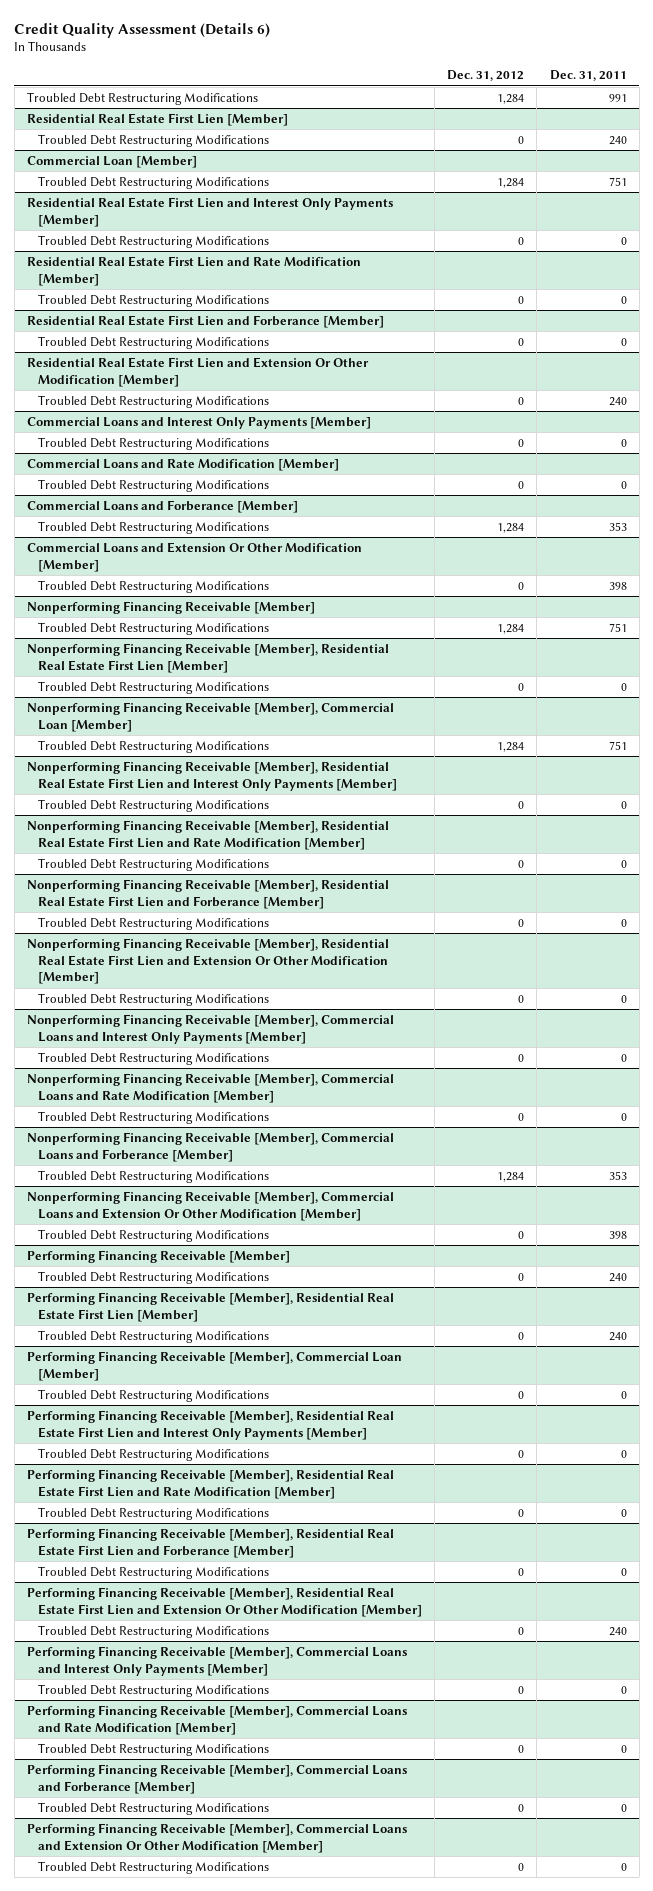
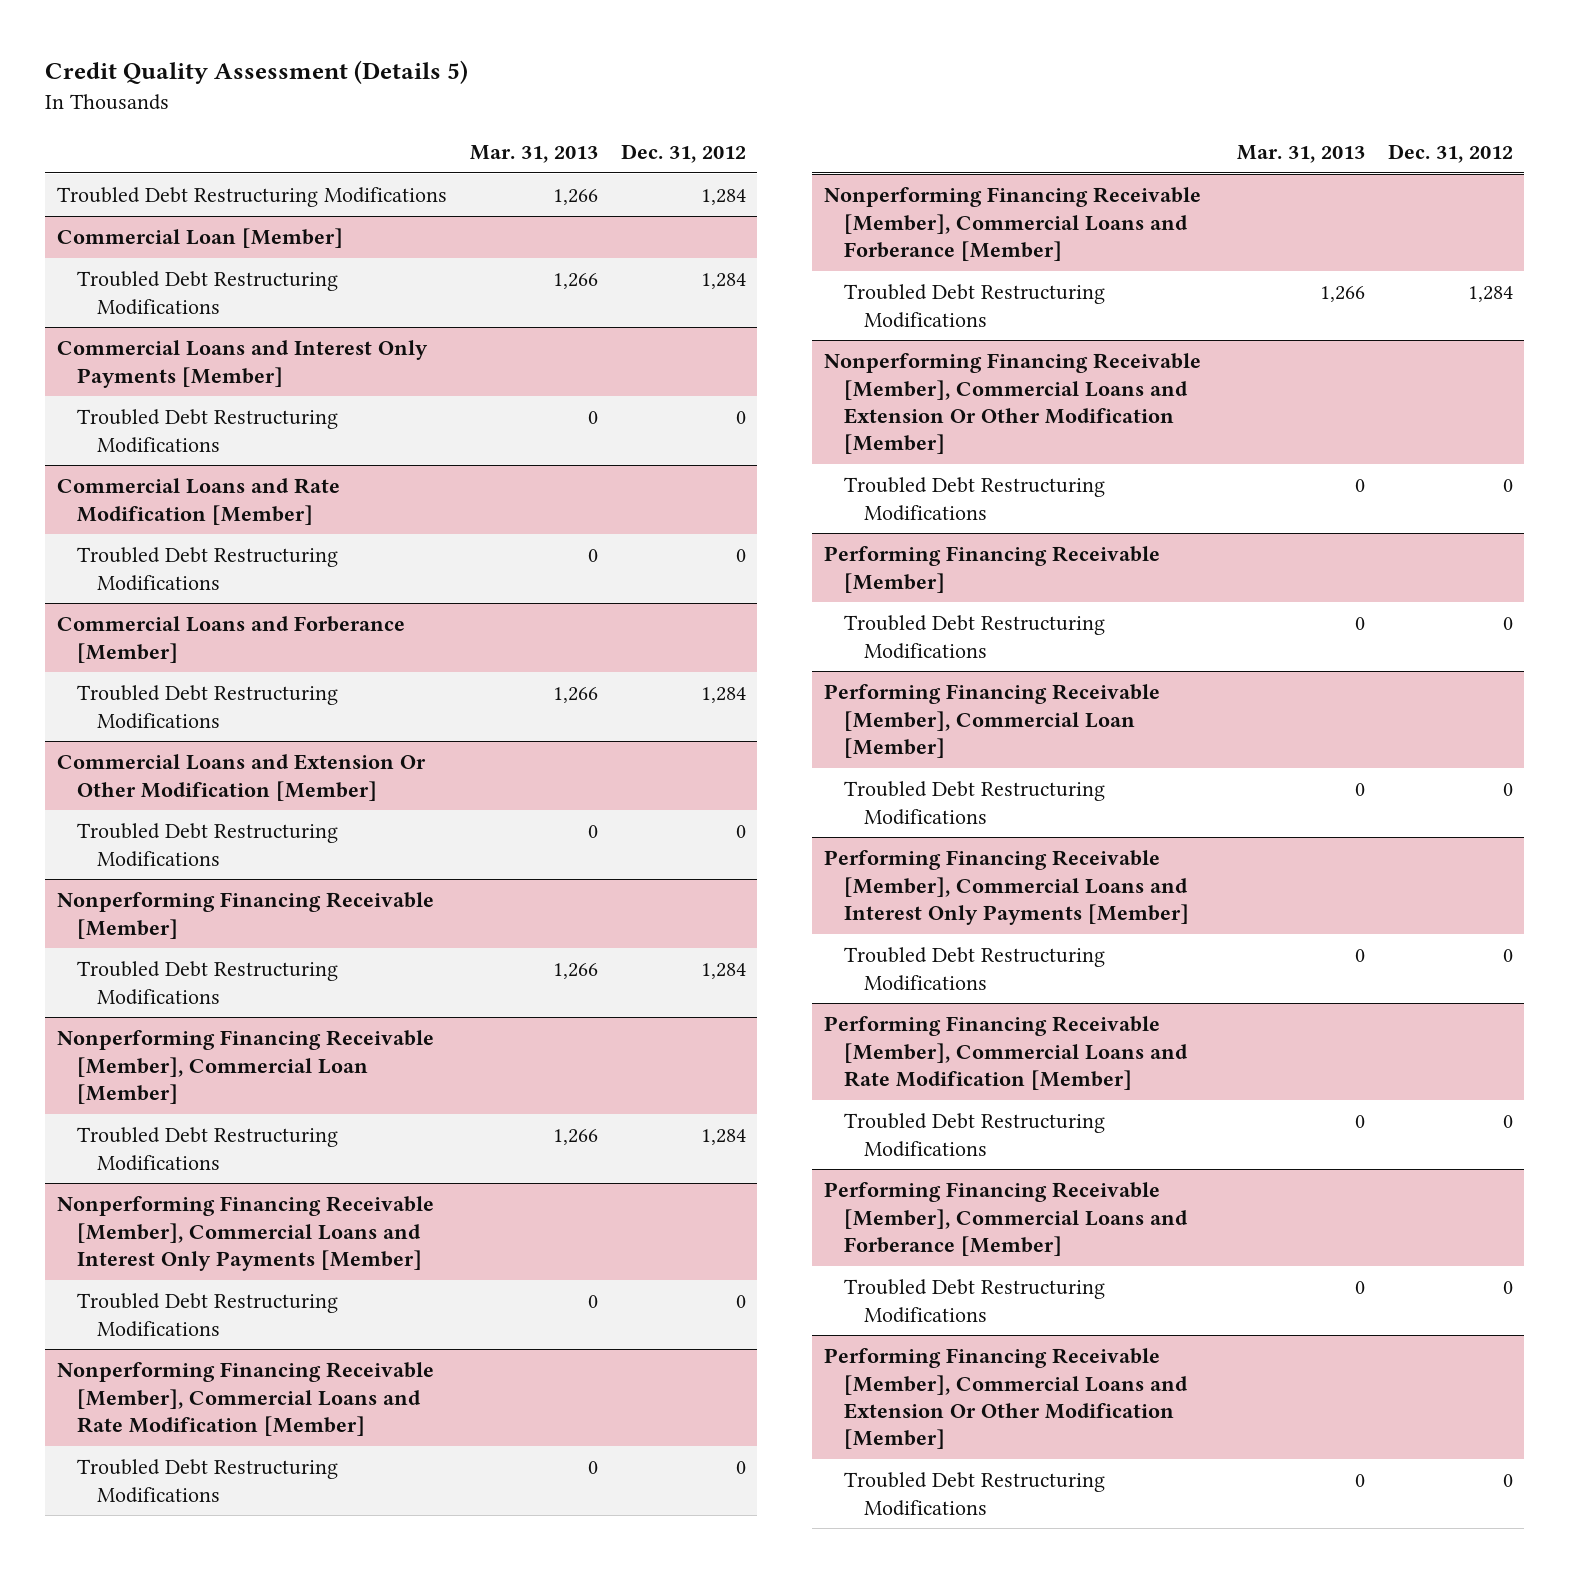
- Credit Quality Assessment (Details 6)
+ Credit Quality Assessment (Details 5)
- | Dec. 31, 2012 | Dec. 31, 2011
+ | Mar. 31, 2013 | Dec. 31, 2012
- Residential Real Estate First Lien [Member]
- Troubled Debt Restructuring Modifications | 0 | 240
- Residential Real Estate First Lien and Interest Only Payments [Member]
- Troubled Debt Restructuring Modifications | 0 | 0
- Residential Real Estate First Lien and Rate Modification [Member]
- Troubled Debt Restructuring Modifications | 0 | 0
- Residential Real Estate First Lien and Forberance [Member]
- Troubled Debt Restructuring Modifications | 0 | 0
- Residential Real Estate First Lien and Extension Or Other Modification [Member]
- Troubled Debt Restructuring Modifications | 0 | 240
- Nonperforming Financing Receivable [Member], Residential Real Estate First Lien [Member]
- Troubled Debt Restructuring Modifications | 0 | 0
- Nonperforming Financing Receivable [Member], Residential Real Estate First Lien and Interest Only Payments [Member]
- Troubled Debt Restructuring Modifications | 0 | 0
- Nonperforming Financing Receivable [Member], Residential Real Estate First Lien and Rate Modification [Member]
- Troubled Debt Restructuring Modifications | 0 | 0
- Nonperforming Financing Receivable [Member], Residential Real Estate First Lien and Forberance [Member]
- Troubled Debt Restructuring Modifications | 0 | 0
- Nonperforming Financing Receivable [Member], Residential Real Estate First Lien and Extension Or Other Modification [Member]
- Troubled Debt Restructuring Modifications | 0 | 0
- Performing Financing Receivable [Member], Residential Real Estate First Lien [Member]
- Troubled Debt Restructuring Modifications | 0 | 240
- Performing Financing Receivable [Member], Residential Real Estate First Lien and Interest Only Payments [Member]
- Troubled Debt Restructuring Modifications | 0 | 0
- Performing Financing Receivable [Member], Residential Real Estate First Lien and Rate Modification [Member]
- Troubled Debt Restructuring Modifications | 0 | 0
- Performing Financing Receivable [Member], Residential Real Estate First Lien and Forberance [Member]
- Troubled Debt Restructuring Modifications | 0 | 0
- Performing Financing Receivable [Member], Residential Real Estate First Lien and Extension Or Other Modification [Member]
- Troubled Debt Restructuring Modifications | 0 | 240

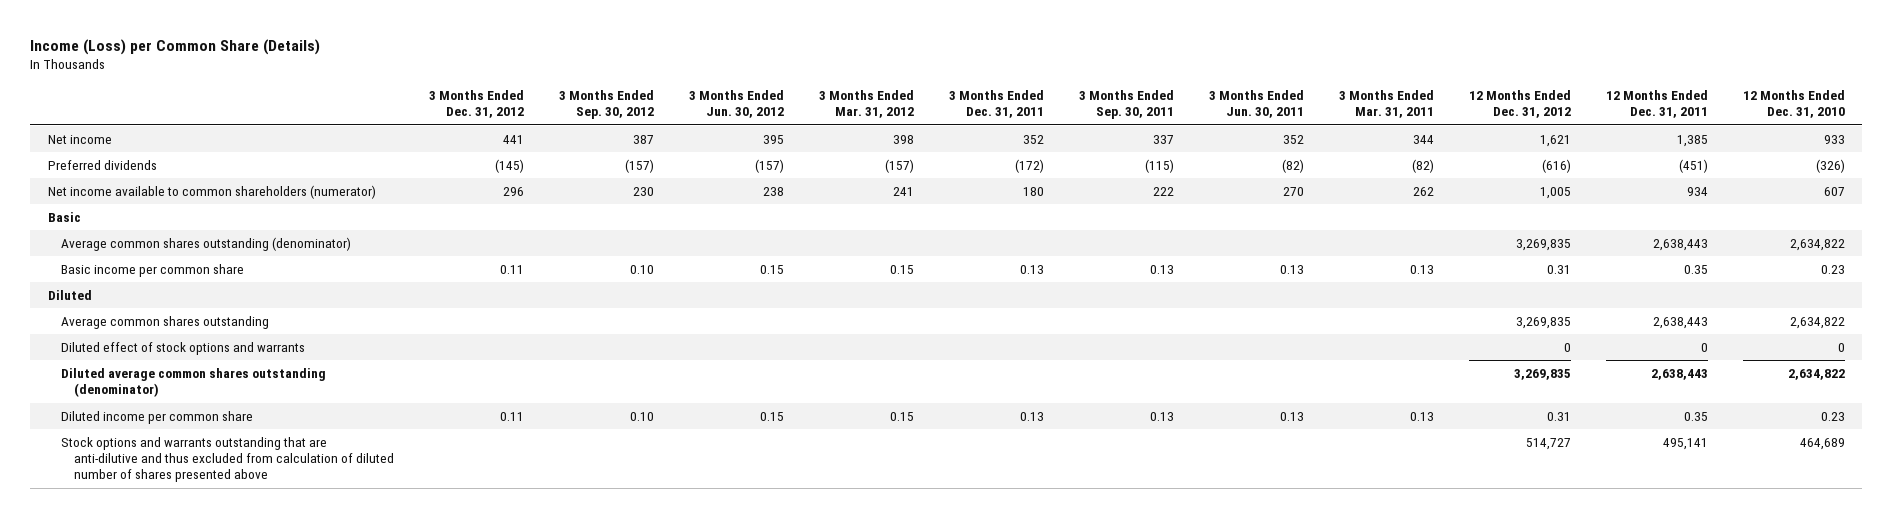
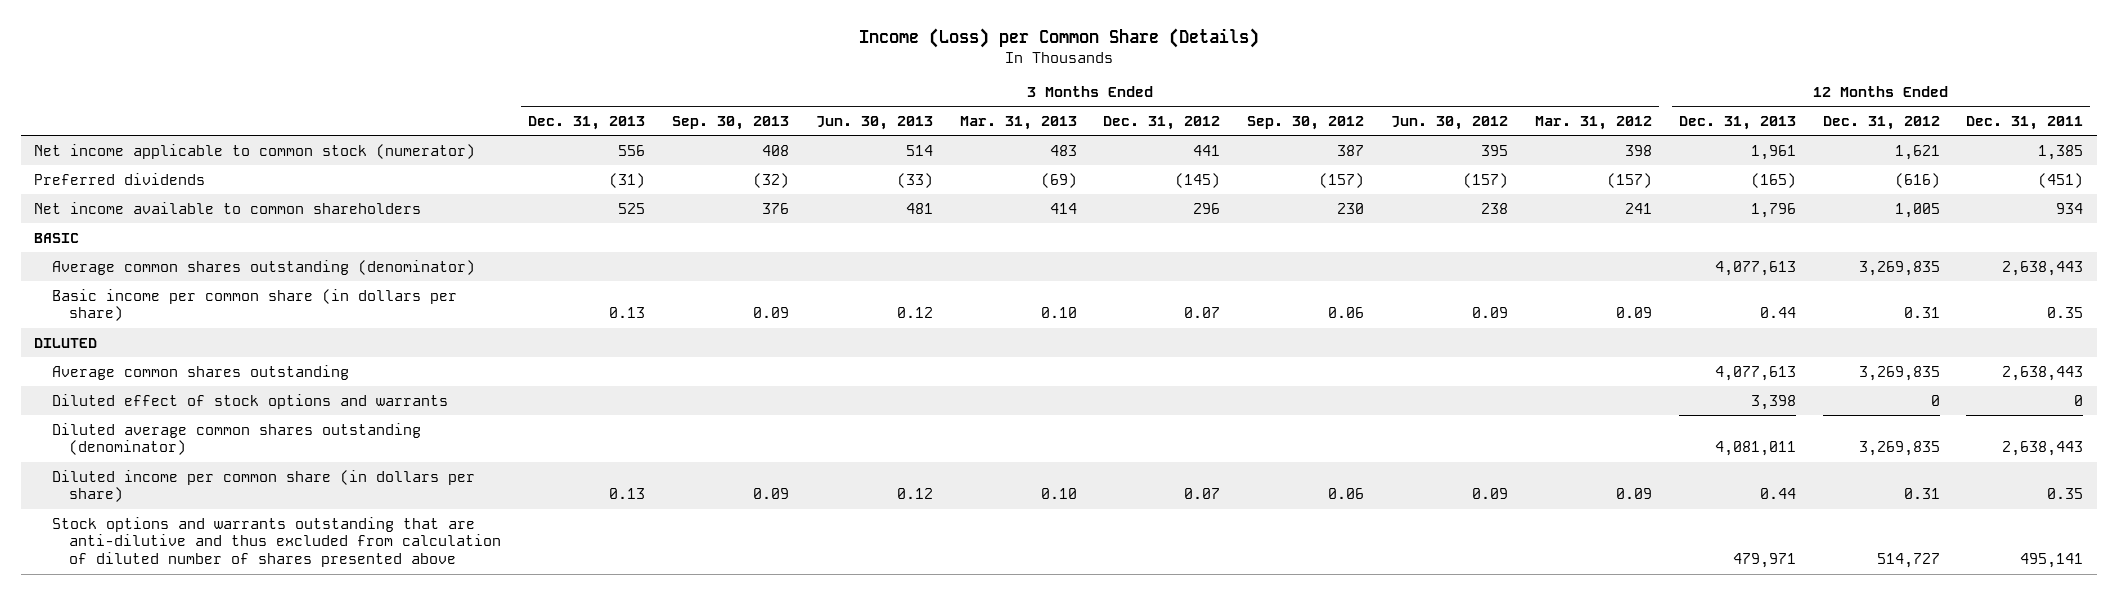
- | 3 Months Ended Dec. 31, 2012 | 3 Months Ended Sep. 30, 2012 | 3 Months Ended Jun. 30, 2012 | 3 Months Ended Mar. 31, 2012 | 3 Months Ended Dec. 31, 2011 | 3 Months Ended Sep. 30, 2011 | 3 Months Ended Jun. 30, 2011 | 3 Months Ended Mar. 31, 2011 | 12 Months Ended Dec. 31, 2012 | 12 Months Ended Dec. 31, 2011 | 12 Months Ended Dec. 31, 2010
+ | 3 Months Ended Dec. 31, 2013 | 3 Months Ended Sep. 30, 2013 | 3 Months Ended Jun. 30, 2013 | 3 Months Ended Mar. 31, 2013 | 3 Months Ended Dec. 31, 2012 | 3 Months Ended Sep. 30, 2012 | 3 Months Ended Jun. 30, 2012 | 3 Months Ended Mar. 31, 2012 | 12 Months Ended Dec. 31, 2013 | 12 Months Ended Dec. 31, 2012 | 12 Months Ended Dec. 31, 2011
- Net income | 441 | 387 | 395 | 398 | 352 | 337 | 352 | 344 | 1,621 | 1,385 | 933
+ Net income applicable to common stock (numerator) | 556 | 408 | 514 | 483 | 441 | 387 | 395 | 398 | 1,961 | 1,621 | 1,385
- Net income available to common shareholders (numerator) | 296 | 230 | 238 | 241 | 180 | 222 | 270 | 262 | 1,005 | 934 | 607
- Basic
+ Net income available to common shareholders | 525 | 376 | 481 | 414 | 296 | 230 | 238 | 241 | 1,796 | 1,005 | 934
+ BASIC
- Basic income per common share | 0.11 | 0.10 | 0.15 | 0.15 | 0.13 | 0.13 | 0.13 | 0.13 | 0.31 | 0.35 | 0.23
- Diluted
+ Basic income per common share (in dollars per share) | 0.13 | 0.09 | 0.12 | 0.10 | 0.07 | 0.06 | 0.09 | 0.09 | 0.44 | 0.31 | 0.35
+ DILUTED
- Diluted income per common share | 0.11 | 0.10 | 0.15 | 0.15 | 0.13 | 0.13 | 0.13 | 0.13 | 0.31 | 0.35 | 0.23
+ Diluted income per common share (in dollars per share) | 0.13 | 0.09 | 0.12 | 0.10 | 0.07 | 0.06 | 0.09 | 0.09 | 0.44 | 0.31 | 0.35

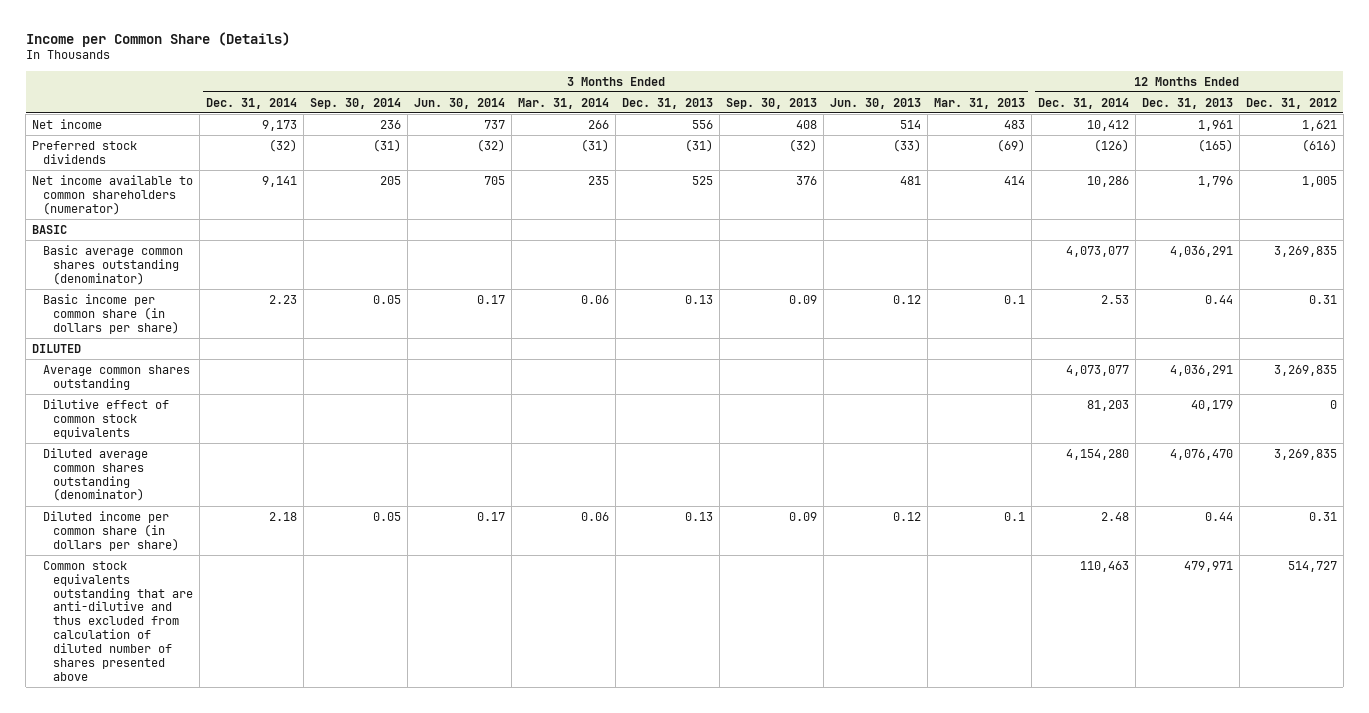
- Income (Loss) per Common Share (Details)
+ Income per Common Share (Details)
- | 3 Months Ended Dec. 31, 2013 | 3 Months Ended Sep. 30, 2013 | 3 Months Ended Jun. 30, 2013 | 3 Months Ended Mar. 31, 2013 | 3 Months Ended Dec. 31, 2012 | 3 Months Ended Sep. 30, 2012 | 3 Months Ended Jun. 30, 2012 | 3 Months Ended Mar. 31, 2012 | 12 Months Ended Dec. 31, 2013 | 12 Months Ended Dec. 31, 2012 | 12 Months Ended Dec. 31, 2011
+ | 3 Months Ended Dec. 31, 2014 | 3 Months Ended Sep. 30, 2014 | 3 Months Ended Jun. 30, 2014 | 3 Months Ended Mar. 31, 2014 | 3 Months Ended Dec. 31, 2013 | 3 Months Ended Sep. 30, 2013 | 3 Months Ended Jun. 30, 2013 | 3 Months Ended Mar. 31, 2013 | 12 Months Ended Dec. 31, 2014 | 12 Months Ended Dec. 31, 2013 | 12 Months Ended Dec. 31, 2012
- Net income applicable to common stock (numerator) | 556 | 408 | 514 | 483 | 441 | 387 | 395 | 398 | 1,961 | 1,621 | 1,385
- Preferred dividends | (31) | (32) | (33) | (69) | (145) | (157) | (157) | (157) | (165) | (616) | (451)
- Net income available to common shareholders | 525 | 376 | 481 | 414 | 296 | 230 | 238 | 241 | 1,796 | 1,005 | 934
+ Net income | 9,173 | 236 | 737 | 266 | 556 | 408 | 514 | 483 | 10,412 | 1,961 | 1,621
+ Preferred stock dividends | (32) | (31) | (32) | (31) | (31) | (32) | (33) | (69) | (126) | (165) | (616)
+ Net income available to common shareholders (numerator) | 9,141 | 205 | 705 | 235 | 525 | 376 | 481 | 414 | 10,286 | 1,796 | 1,005
- Average common shares outstanding (denominator) | | | | | | | | | 4,077,613 | 3,269,835 | 2,638,443
- Basic income per common share (in dollars per share) | 0.13 | 0.09 | 0.12 | 0.10 | 0.07 | 0.06 | 0.09 | 0.09 | 0.44 | 0.31 | 0.35
+ Basic average common shares outstanding (denominator) | | | | | | | | | 4,073,077 | 4,036,291 | 3,269,835
+ Basic income per common share (in dollars per share) | 2.23 | 0.05 | 0.17 | 0.06 | 0.13 | 0.09 | 0.12 | 0.1 | 2.53 | 0.44 | 0.31
- Average common shares outstanding | | | | | | | | | 4,077,613 | 3,269,835 | 2,638,443
- Diluted effect of stock options and warrants | | | | | | | | | 3,398 | 0 | 0
- Diluted average common shares outstanding (denominator) | | | | | | | | | 4,081,011 | 3,269,835 | 2,638,443
- Diluted income per common share (in dollars per share) | 0.13 | 0.09 | 0.12 | 0.10 | 0.07 | 0.06 | 0.09 | 0.09 | 0.44 | 0.31 | 0.35
- Stock options and warrants outstanding that are anti-dilutive and thus excluded from calculation of diluted number of shares presented above | | | | | | | | | 479,971 | 514,727 | 495,141
+ Average common shares outstanding | | | | | | | | | 4,073,077 | 4,036,291 | 3,269,835
+ Dilutive effect of common stock equivalents | | | | | | | | | 81,203 | 40,179 | 0
+ Diluted average common shares outstanding (denominator) | | | | | | | | | 4,154,280 | 4,076,470 | 3,269,835
+ Diluted income per common share (in dollars per share) | 2.18 | 0.05 | 0.17 | 0.06 | 0.13 | 0.09 | 0.12 | 0.1 | 2.48 | 0.44 | 0.31
+ Common stock equivalents outstanding that are anti-dilutive and thus excluded from calculation of diluted number of shares presented above | | | | | | | | | 110,463 | 479,971 | 514,727

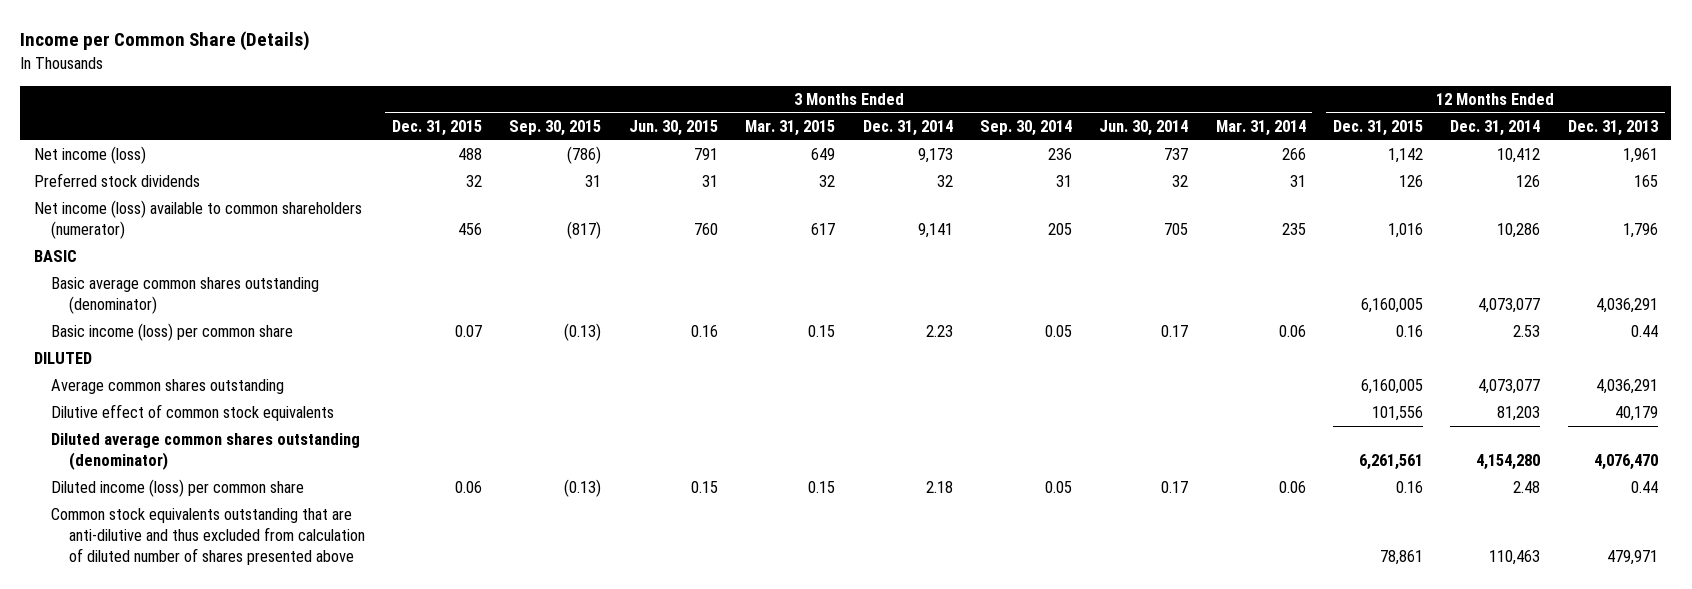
- | 3 Months Ended Dec. 31, 2014 | 3 Months Ended Sep. 30, 2014 | 3 Months Ended Jun. 30, 2014 | 3 Months Ended Mar. 31, 2014 | 3 Months Ended Dec. 31, 2013 | 3 Months Ended Sep. 30, 2013 | 3 Months Ended Jun. 30, 2013 | 3 Months Ended Mar. 31, 2013 | 12 Months Ended Dec. 31, 2014 | 12 Months Ended Dec. 31, 2013 | 12 Months Ended Dec. 31, 2012
+ | 3 Months Ended Dec. 31, 2015 | 3 Months Ended Sep. 30, 2015 | 3 Months Ended Jun. 30, 2015 | 3 Months Ended Mar. 31, 2015 | 3 Months Ended Dec. 31, 2014 | 3 Months Ended Sep. 30, 2014 | 3 Months Ended Jun. 30, 2014 | 3 Months Ended Mar. 31, 2014 | 12 Months Ended Dec. 31, 2015 | 12 Months Ended Dec. 31, 2014 | 12 Months Ended Dec. 31, 2013
- Net income | 9,173 | 236 | 737 | 266 | 556 | 408 | 514 | 483 | 10,412 | 1,961 | 1,621
- Preferred stock dividends | (32) | (31) | (32) | (31) | (31) | (32) | (33) | (69) | (126) | (165) | (616)
- Net income available to common shareholders (numerator) | 9,141 | 205 | 705 | 235 | 525 | 376 | 481 | 414 | 10,286 | 1,796 | 1,005
+ Net income (loss) | 488 | (786) | 791 | 649 | 9,173 | 236 | 737 | 266 | 1,142 | 10,412 | 1,961
+ Preferred stock dividends | 32 | 31 | 31 | 32 | 32 | 31 | 32 | 31 | 126 | 126 | 165
+ Net income (loss) available to common shareholders (numerator) | 456 | (817) | 760 | 617 | 9,141 | 205 | 705 | 235 | 1,016 | 10,286 | 1,796
- Basic income per common share (in dollars per share) | 2.23 | 0.05 | 0.17 | 0.06 | 0.13 | 0.09 | 0.12 | 0.1 | 2.53 | 0.44 | 0.31
+ Basic income (loss) per common share | 0.07 | (0.13) | 0.16 | 0.15 | 2.23 | 0.05 | 0.17 | 0.06 | 0.16 | 2.53 | 0.44
- Diluted income per common share (in dollars per share) | 2.18 | 0.05 | 0.17 | 0.06 | 0.13 | 0.09 | 0.12 | 0.1 | 2.48 | 0.44 | 0.31
+ Diluted income (loss) per common share | 0.06 | (0.13) | 0.15 | 0.15 | 2.18 | 0.05 | 0.17 | 0.06 | 0.16 | 2.48 | 0.44

